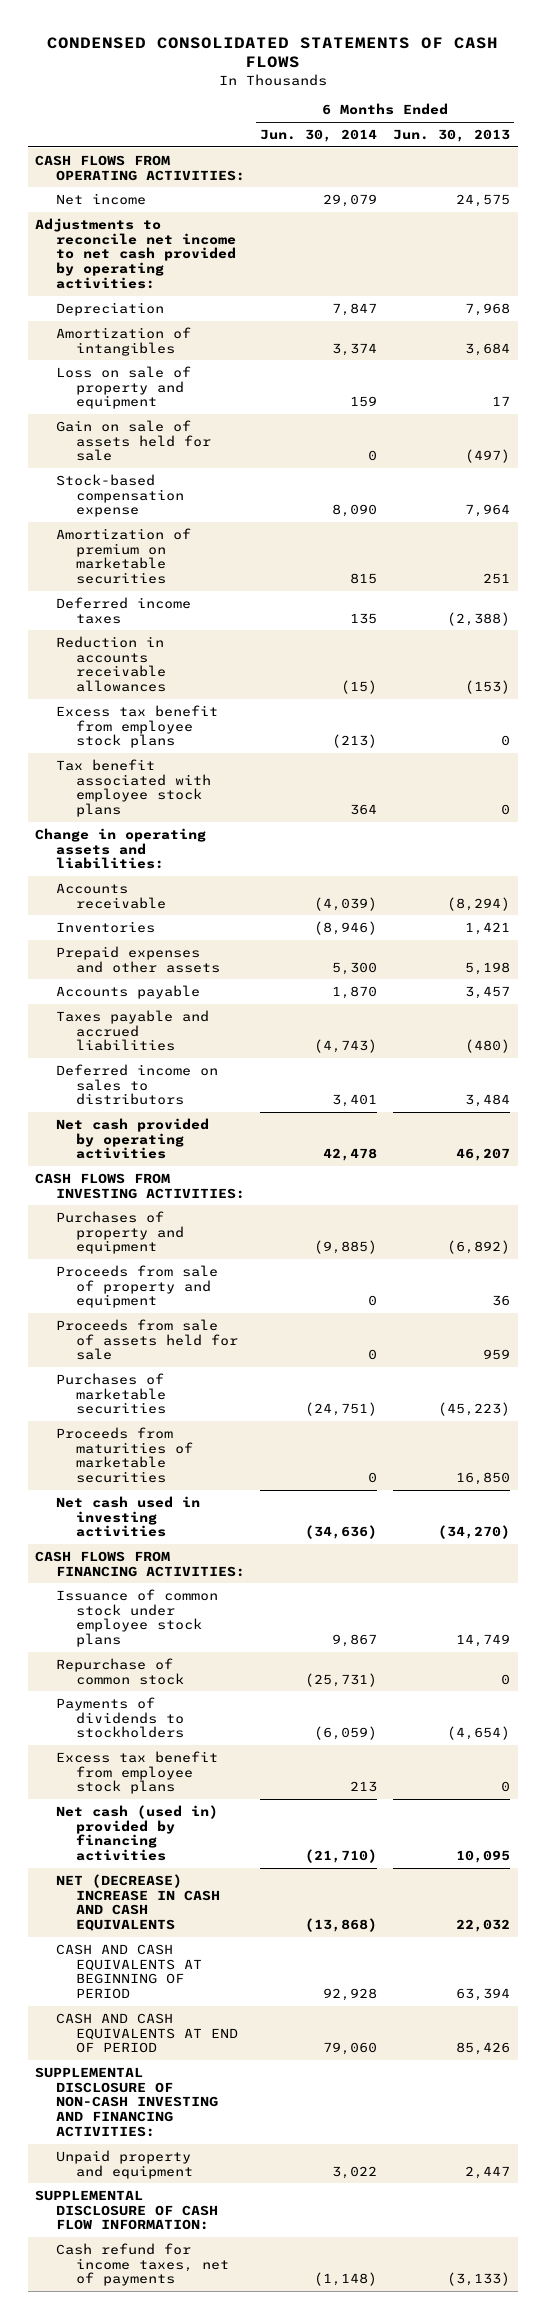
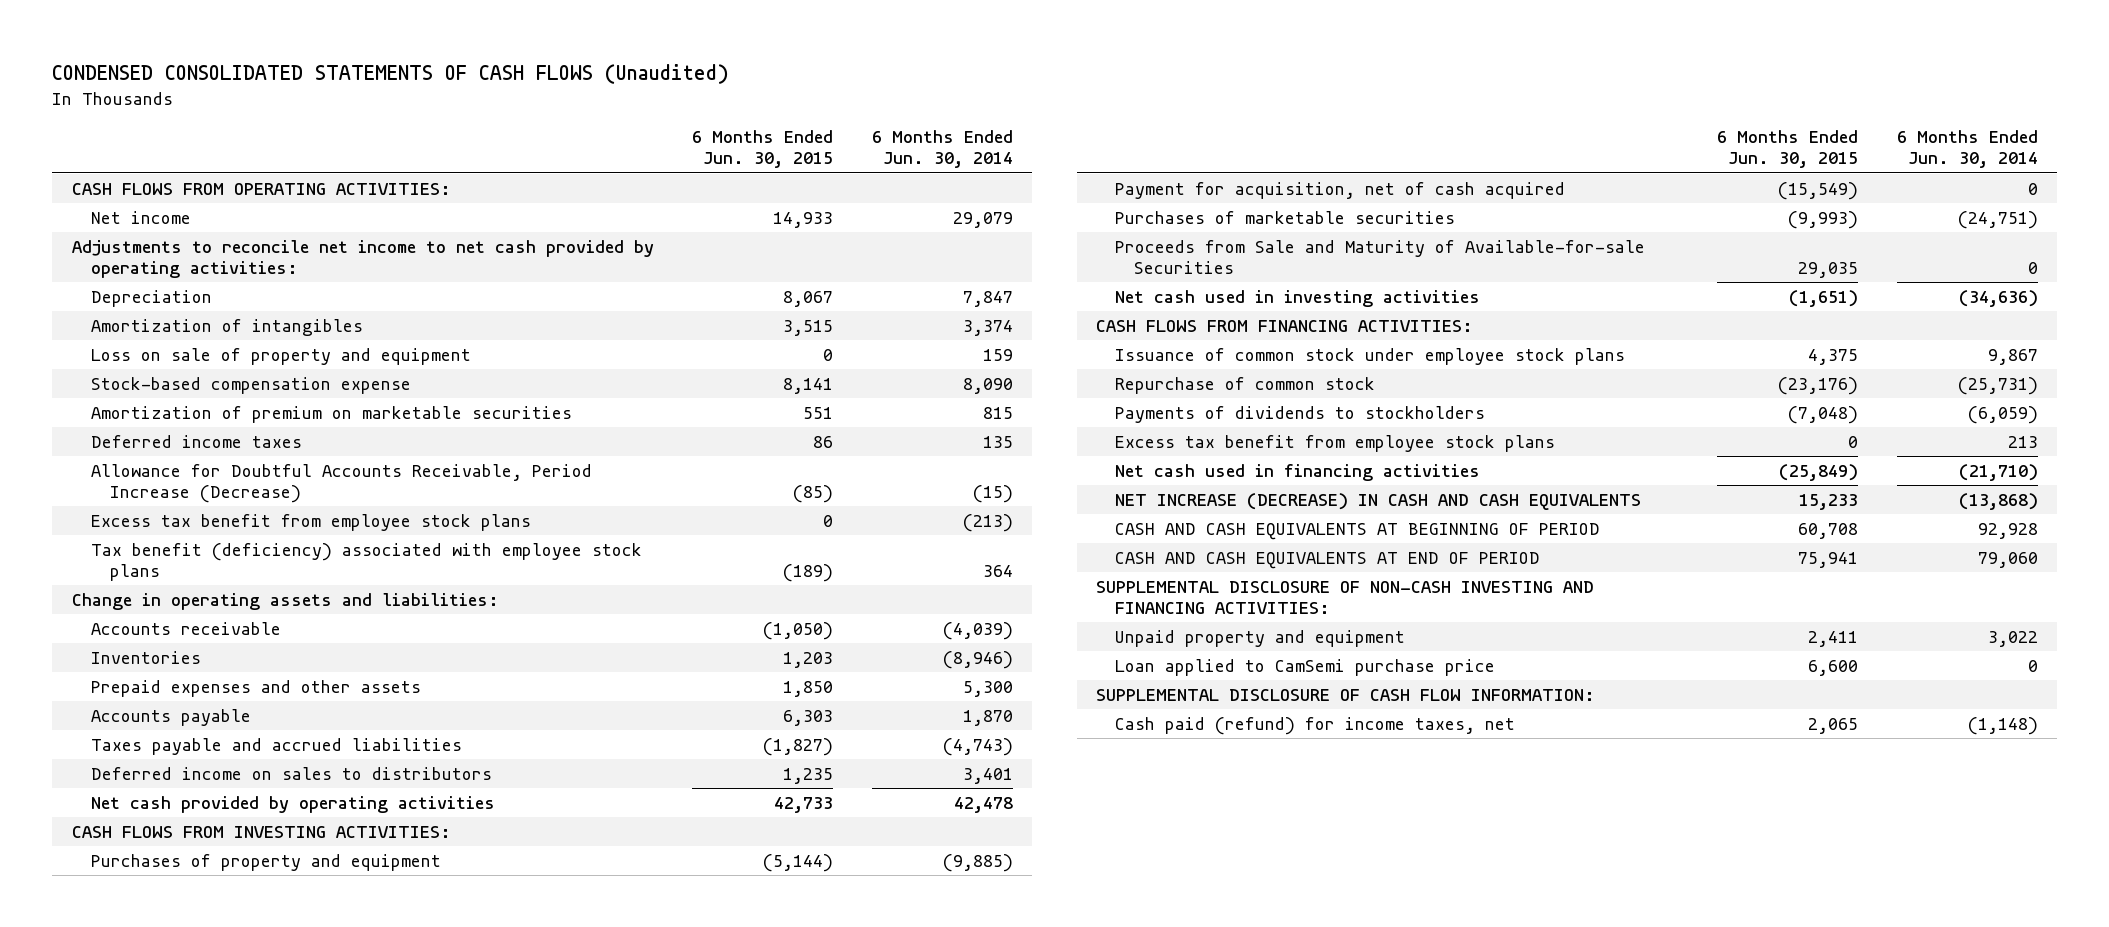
- CONDENSED CONSOLIDATED STATEMENTS OF CASH FLOWS
+ CONDENSED CONSOLIDATED STATEMENTS OF CASH FLOWS (Unaudited)
- | 6 Months Ended Jun. 30, 2014 | 6 Months Ended Jun. 30, 2013
+ | 6 Months Ended Jun. 30, 2015 | 6 Months Ended Jun. 30, 2014
- Gain on sale of assets held for sale | 0 | (497)
- Reduction in accounts receivable allowances | (15) | (153)
+ Allowance for Doubtful Accounts Receivable, Period Increase (Decrease) | (85) | (15)
- Tax benefit associated with employee stock plans | 364 | 0
+ Tax benefit (deficiency) associated with employee stock plans | (189) | 364
- Proceeds from sale of property and equipment | 0 | 36
- Proceeds from sale of assets held for sale | 0 | 959
+ Payment for acquisition, net of cash acquired | (15,549) | 0
- Proceeds from maturities of marketable securities | 0 | 16,850
+ Proceeds from Sale and Maturity of Available-for-sale Securities | 29,035 | 0
- Net cash (used in) provided by financing activities | (21,710) | 10,095
- NET (DECREASE) INCREASE IN CASH AND CASH EQUIVALENTS | (13,868) | 22,032
+ Net cash used in financing activities | (25,849) | (21,710)
+ NET INCREASE (DECREASE) IN CASH AND CASH EQUIVALENTS | 15,233 | (13,868)
+ Loan applied to CamSemi purchase price | 6,600 | 0
- Cash refund for income taxes, net of payments | (1,148) | (3,133)
+ Cash paid (refund) for income taxes, net | 2,065 | (1,148)

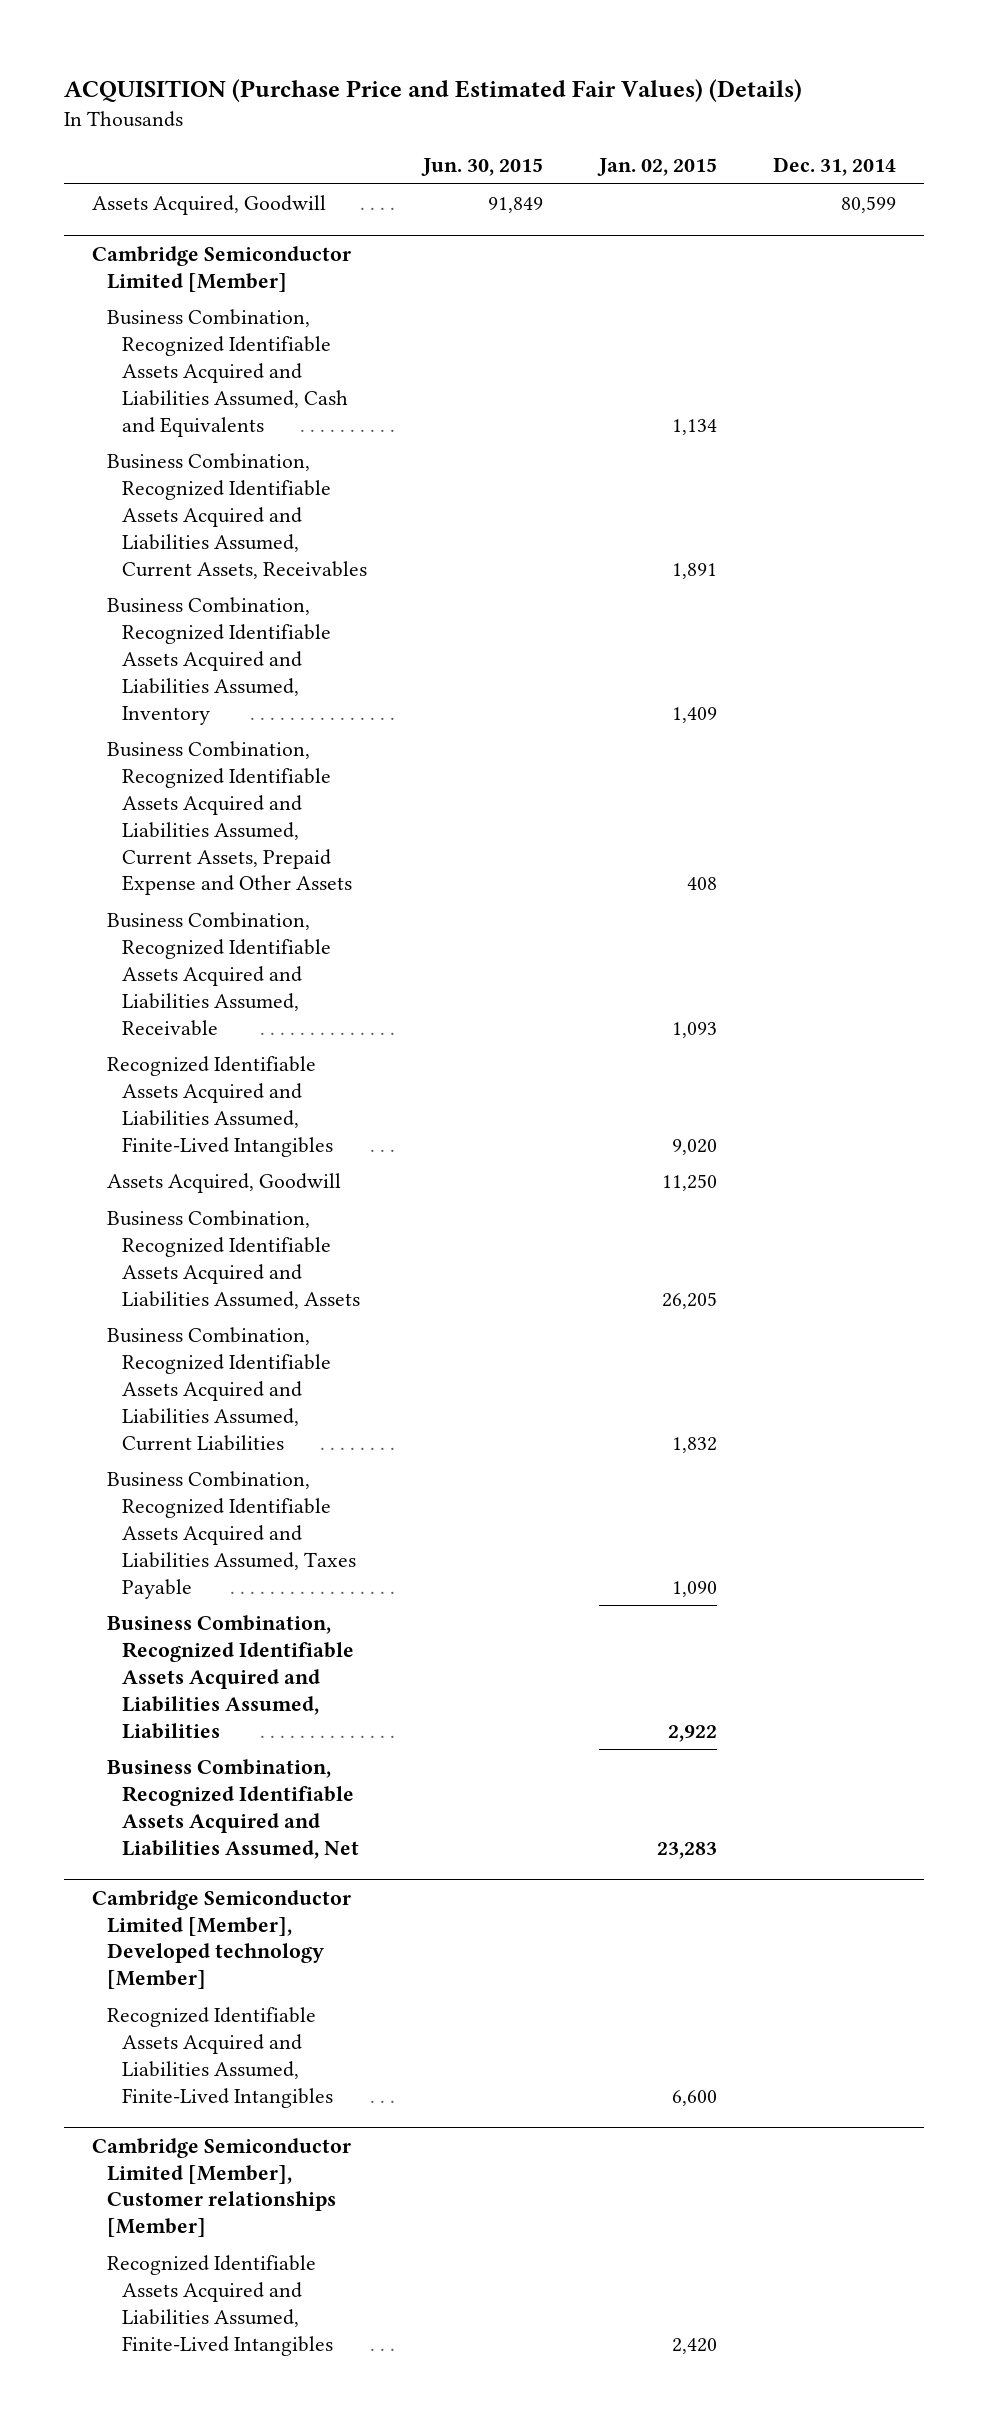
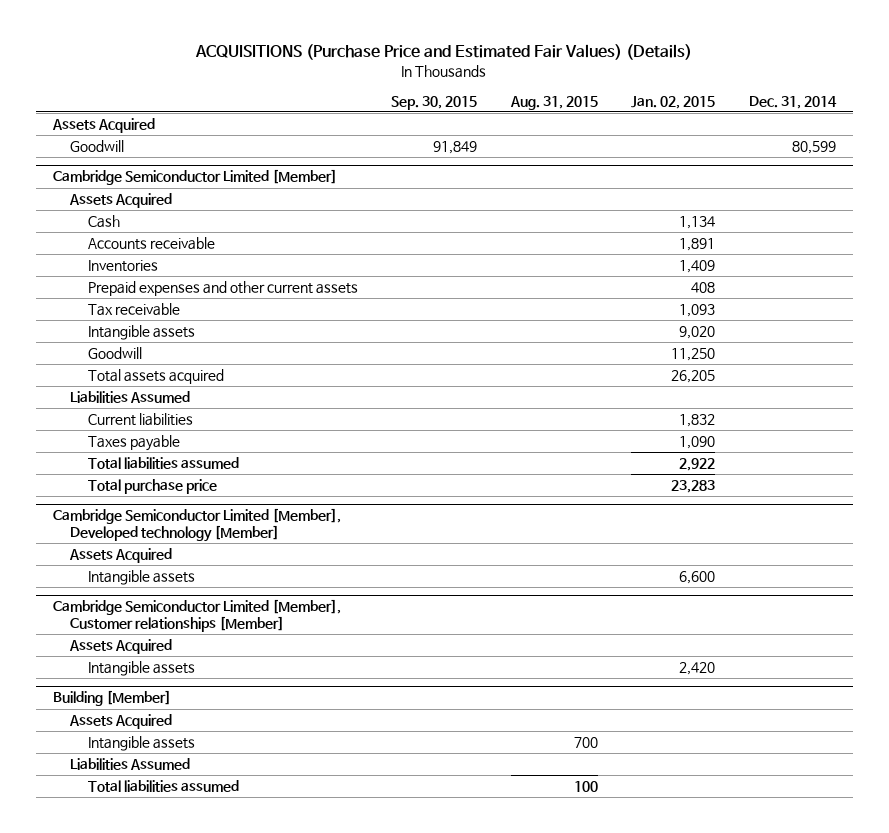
- ACQUISITION (Purchase Price and Estimated Fair Values) (Details)
+ ACQUISITIONS (Purchase Price and Estimated Fair Values) (Details)
- | Jun. 30, 2015 | Jan. 02, 2015 | Dec. 31, 2014
+ | Sep. 30, 2015 | Aug. 31, 2015 | Jan. 02, 2015 | Dec. 31, 2014
- Assets Acquired, Goodwill | 91,849 | | 80,599
+ Assets Acquired
+ Goodwill | 91,849 | | | 80,599
@ Cambridge Semiconductor Limited [Member]
- Business Combination, Recognized Identifiable Assets Acquired and Liabilities Assumed, Cash and Equivalents | | 1,134 |
- Business Combination, Recognized Identifiable Assets Acquired and Liabilities Assumed, Current Assets, Receivables | | 1,891 |
- Business Combination, Recognized Identifiable Assets Acquired and Liabilities Assumed, Inventory | | 1,409 |
- Business Combination, Recognized Identifiable Assets Acquired and Liabilities Assumed, Current Assets, Prepaid Expense and Other Assets | | 408 |
- Business Combination, Recognized Identifiable Assets Acquired and Liabilities Assumed, Receivable | | 1,093 |
- Recognized Identifiable Assets Acquired and Liabilities Assumed, Finite-Lived Intangibles | | 9,020 |
- Assets Acquired, Goodwill | | 11,250 |
- Business Combination, Recognized Identifiable Assets Acquired and Liabilities Assumed, Assets | | 26,205 |
- Business Combination, Recognized Identifiable Assets Acquired and Liabilities Assumed, Current Liabilities | | 1,832 |
- Business Combination, Recognized Identifiable Assets Acquired and Liabilities Assumed, Taxes Payable | | 1,090 |
- Business Combination, Recognized Identifiable Assets Acquired and Liabilities Assumed, Liabilities | | 2,922 |
- Business Combination, Recognized Identifiable Assets Acquired and Liabilities Assumed, Net | | 23,283 |
+ Assets Acquired
+ Cash | | | 1,134 |
+ Accounts receivable | | | 1,891 |
+ Inventories | | | 1,409 |
+ Prepaid expenses and other current assets | | | 408 |
+ Tax receivable | | | 1,093 |
+ Intangible assets | | | 9,020 |
+ Goodwill | | | 11,250 |
+ Total assets acquired | | | 26,205 |
+ Liabilities Assumed
+ Current liabilities | | | 1,832 |
+ Taxes payable | | | 1,090 |
+ Total liabilities assumed | | | 2,922 |
+ Total purchase price | | | 23,283 |
@ Cambridge Semiconductor Limited [Member], Developed technology [Member]
- Recognized Identifiable Assets Acquired and Liabilities Assumed, Finite-Lived Intangibles | | 6,600 |
+ Assets Acquired
+ Intangible assets | | | 6,600 |
@ Cambridge Semiconductor Limited [Member], Customer relationships [Member]
- Recognized Identifiable Assets Acquired and Liabilities Assumed, Finite-Lived Intangibles | | 2,420 |
+ Assets Acquired
+ Intangible assets | | | 2,420 |
+ Building [Member]
+ Assets Acquired
+ Intangible assets | | 700 | |
+ Liabilities Assumed
+ Total liabilities assumed | | 100 | |

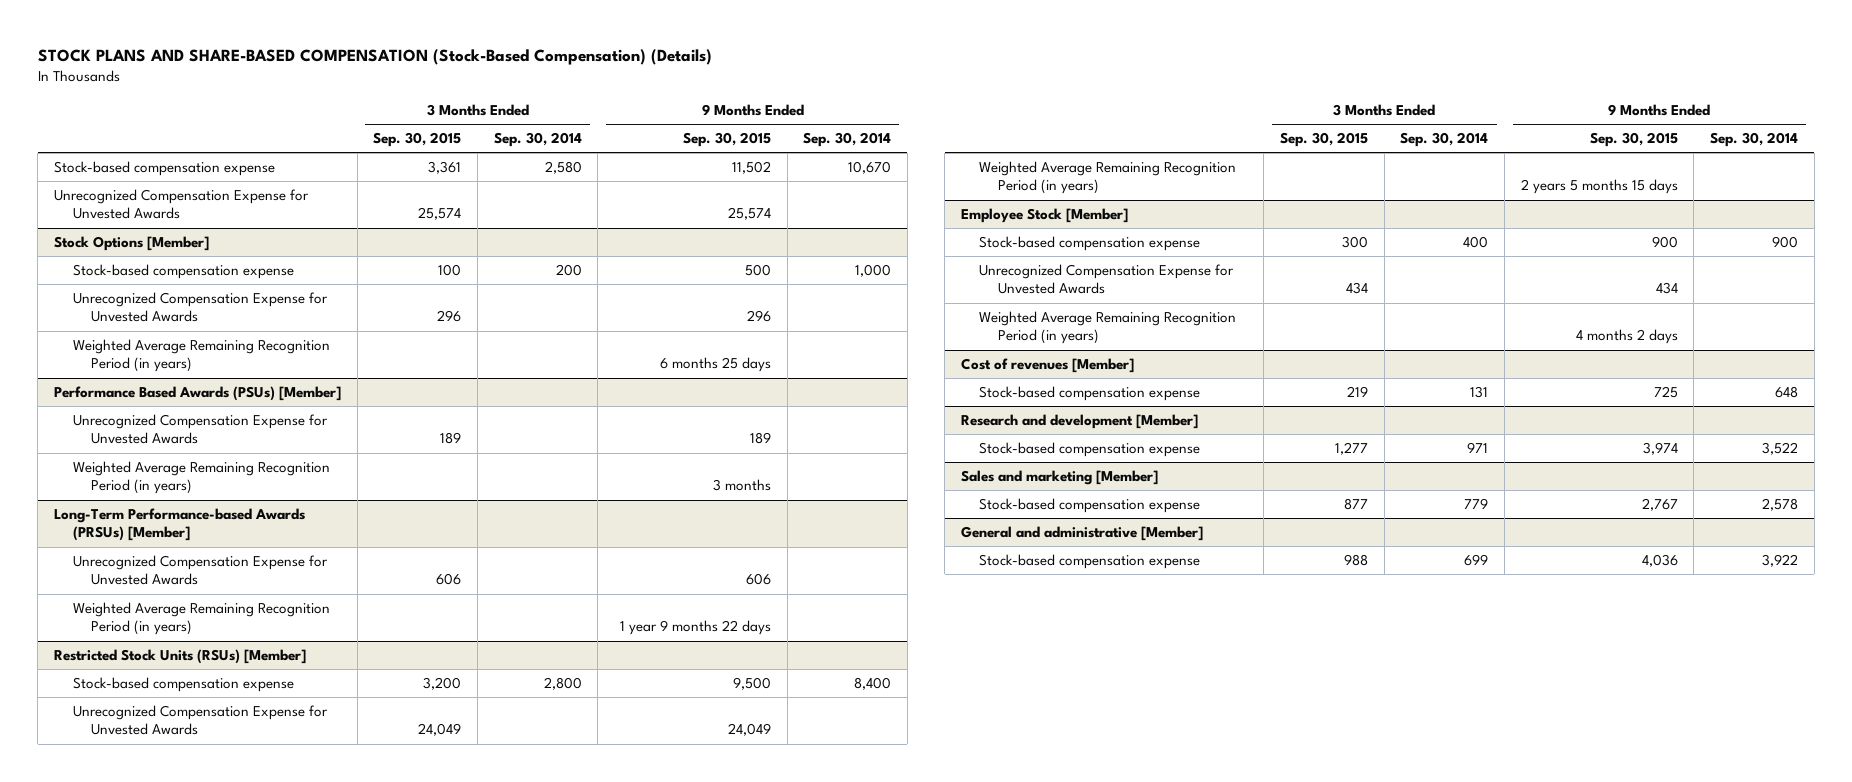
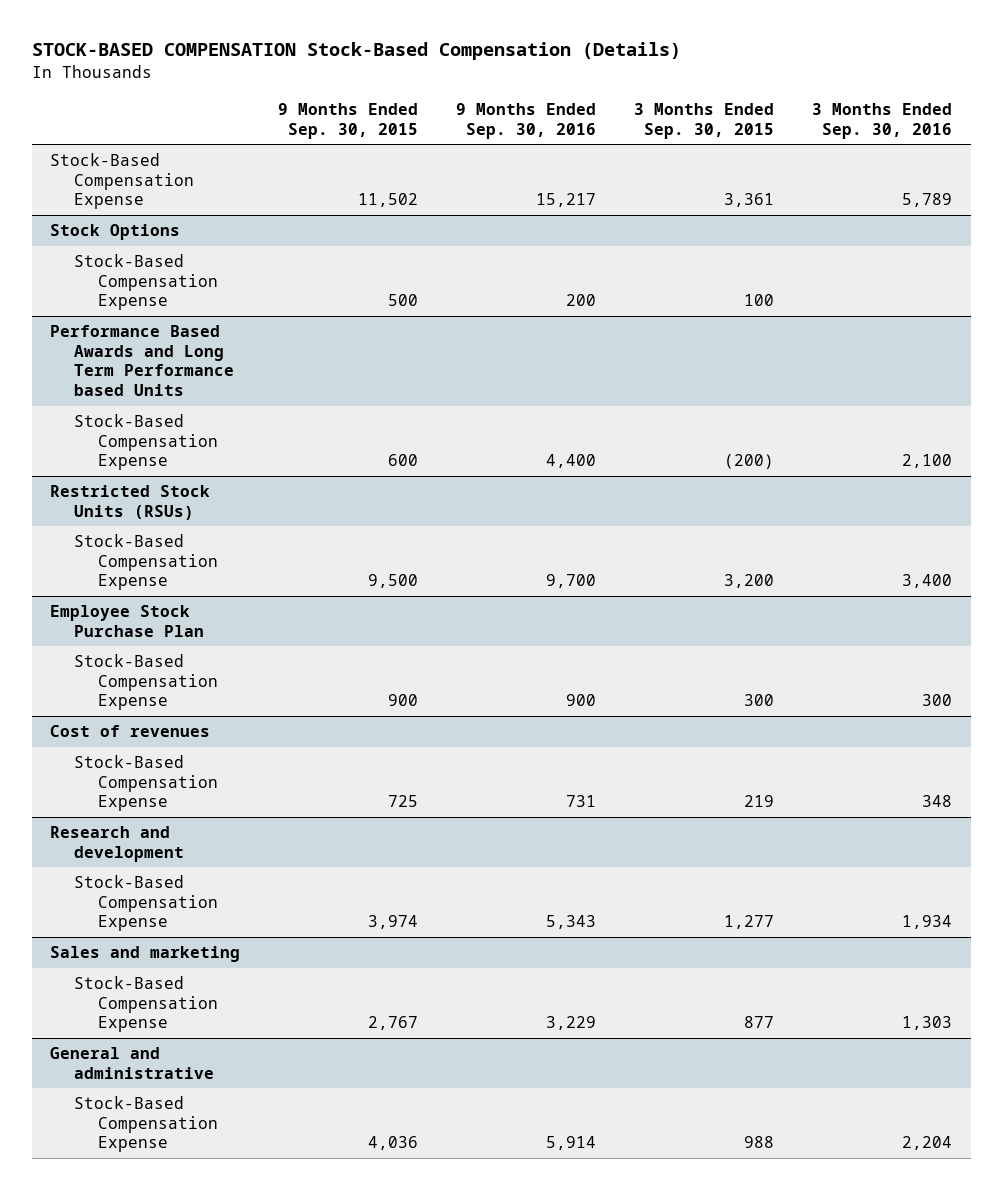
- STOCK PLANS AND SHARE-BASED COMPENSATION (Stock-Based Compensation) (Details)
+ STOCK-BASED COMPENSATION Stock-Based Compensation (Details)
- | 3 Months Ended Sep. 30, 2015 | 3 Months Ended Sep. 30, 2014 | 9 Months Ended Sep. 30, 2015 | 9 Months Ended Sep. 30, 2014
+ | 9 Months Ended Sep. 30, 2015 | 9 Months Ended Sep. 30, 2016 | 3 Months Ended Sep. 30, 2015 | 3 Months Ended Sep. 30, 2016
- Stock-based compensation expense | 3,361 | 2,580 | 11,502 | 10,670
- Unrecognized Compensation Expense for Unvested Awards | 25,574 | | 25,574 |
- Stock Options [Member]
- Stock-based compensation expense | 100 | 200 | 500 | 1,000
- Unrecognized Compensation Expense for Unvested Awards | 296 | | 296 |
- Weighted Average Remaining Recognition Period (in years) | | | 6 months 25 days |
- Performance Based Awards (PSUs) [Member]
- Unrecognized Compensation Expense for Unvested Awards | 189 | | 189 |
- Weighted Average Remaining Recognition Period (in years) | | | 3 months |
- Long-Term Performance-based Awards (PRSUs) [Member]
- Unrecognized Compensation Expense for Unvested Awards | 606 | | 606 |
- Weighted Average Remaining Recognition Period (in years) | | | 1 year 9 months 22 days |
- Restricted Stock Units (RSUs) [Member]
- Stock-based compensation expense | 3,200 | 2,800 | 9,500 | 8,400
- Unrecognized Compensation Expense for Unvested Awards | 24,049 | | 24,049 |
- Weighted Average Remaining Recognition Period (in years) | | | 2 years 5 months 15 days |
- Employee Stock [Member]
- Stock-based compensation expense | 300 | 400 | 900 | 900
- Unrecognized Compensation Expense for Unvested Awards | 434 | | 434 |
- Weighted Average Remaining Recognition Period (in years) | | | 4 months 2 days |
- Cost of revenues [Member]
- Stock-based compensation expense | 219 | 131 | 725 | 648
- Research and development [Member]
- Stock-based compensation expense | 1,277 | 971 | 3,974 | 3,522
- Sales and marketing [Member]
- Stock-based compensation expense | 877 | 779 | 2,767 | 2,578
- General and administrative [Member]
- Stock-based compensation expense | 988 | 699 | 4,036 | 3,922
+ Stock-Based Compensation Expense | 11,502 | 15,217 | 3,361 | 5,789
+ Stock Options
+ Stock-Based Compensation Expense | 500 | 200 | 100 |
+ Performance Based Awards and Long Term Performance based Units
+ Stock-Based Compensation Expense | 600 | 4,400 | (200) | 2,100
+ Restricted Stock Units (RSUs)
+ Stock-Based Compensation Expense | 9,500 | 9,700 | 3,200 | 3,400
+ Employee Stock Purchase Plan
+ Stock-Based Compensation Expense | 900 | 900 | 300 | 300
+ Cost of revenues
+ Stock-Based Compensation Expense | 725 | 731 | 219 | 348
+ Research and development
+ Stock-Based Compensation Expense | 3,974 | 5,343 | 1,277 | 1,934
+ Sales and marketing
+ Stock-Based Compensation Expense | 2,767 | 3,229 | 877 | 1,303
+ General and administrative
+ Stock-Based Compensation Expense | 4,036 | 5,914 | 988 | 2,204

